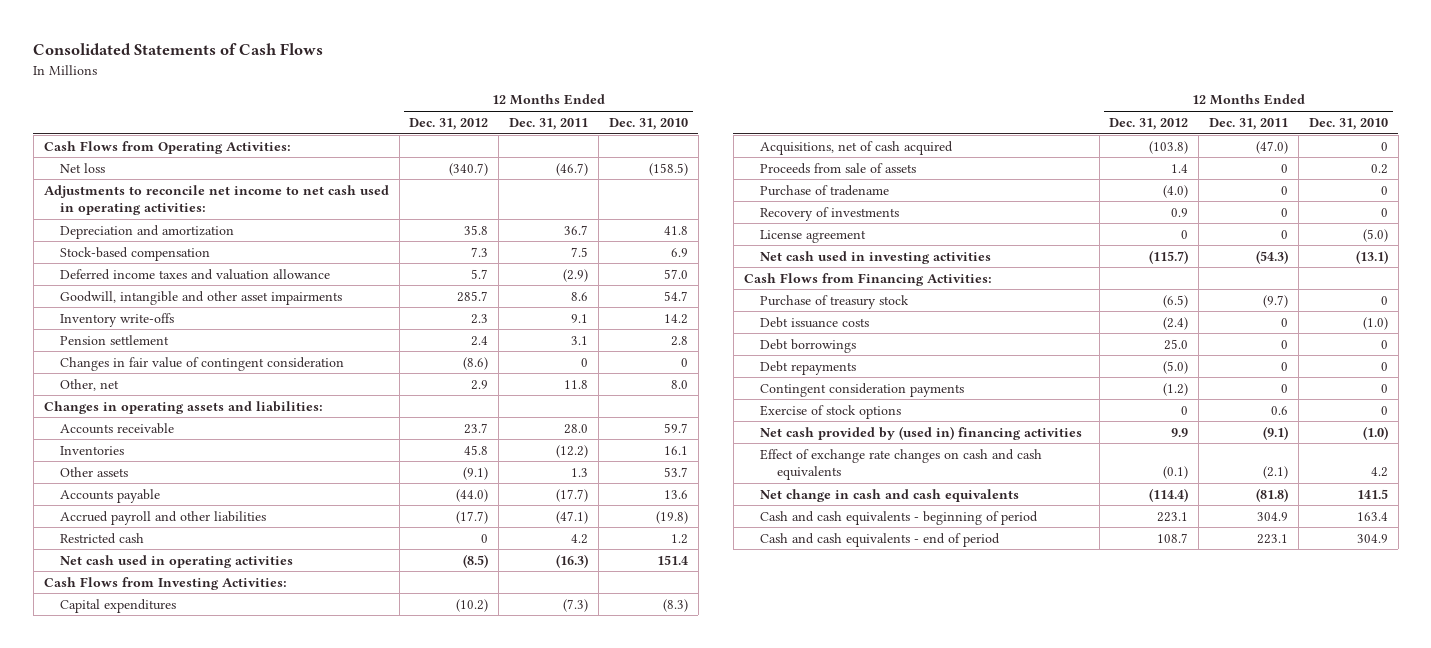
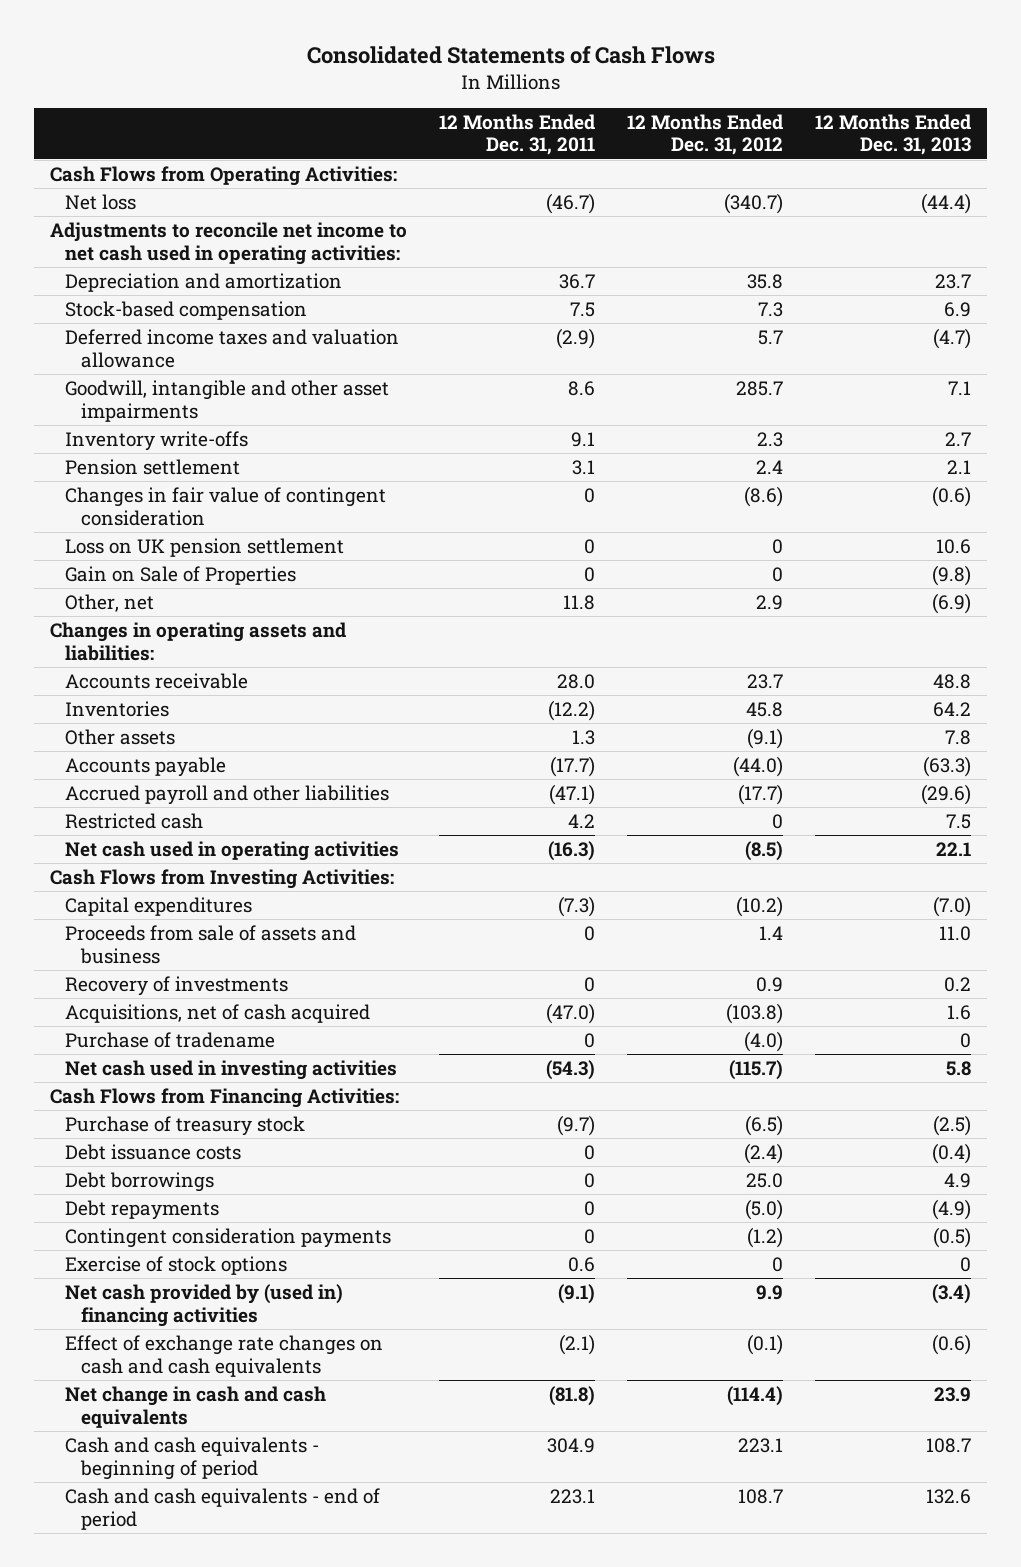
- | 12 Months Ended Dec. 31, 2012 | 12 Months Ended Dec. 31, 2011 | 12 Months Ended Dec. 31, 2010
+ | 12 Months Ended Dec. 31, 2011 | 12 Months Ended Dec. 31, 2012 | 12 Months Ended Dec. 31, 2013
+ Loss on UK pension settlement | 0 | 0 | 10.6
+ Gain on Sale of Properties | 0 | 0 | (9.8)
+ Proceeds from sale of assets and business | 0 | 1.4 | 11.0
moved up: Recovery of investments | 0 | 0.9 | 0.2
- Proceeds from sale of assets | 1.4 | 0 | 0.2
- License agreement | 0 | 0 | (5.0)

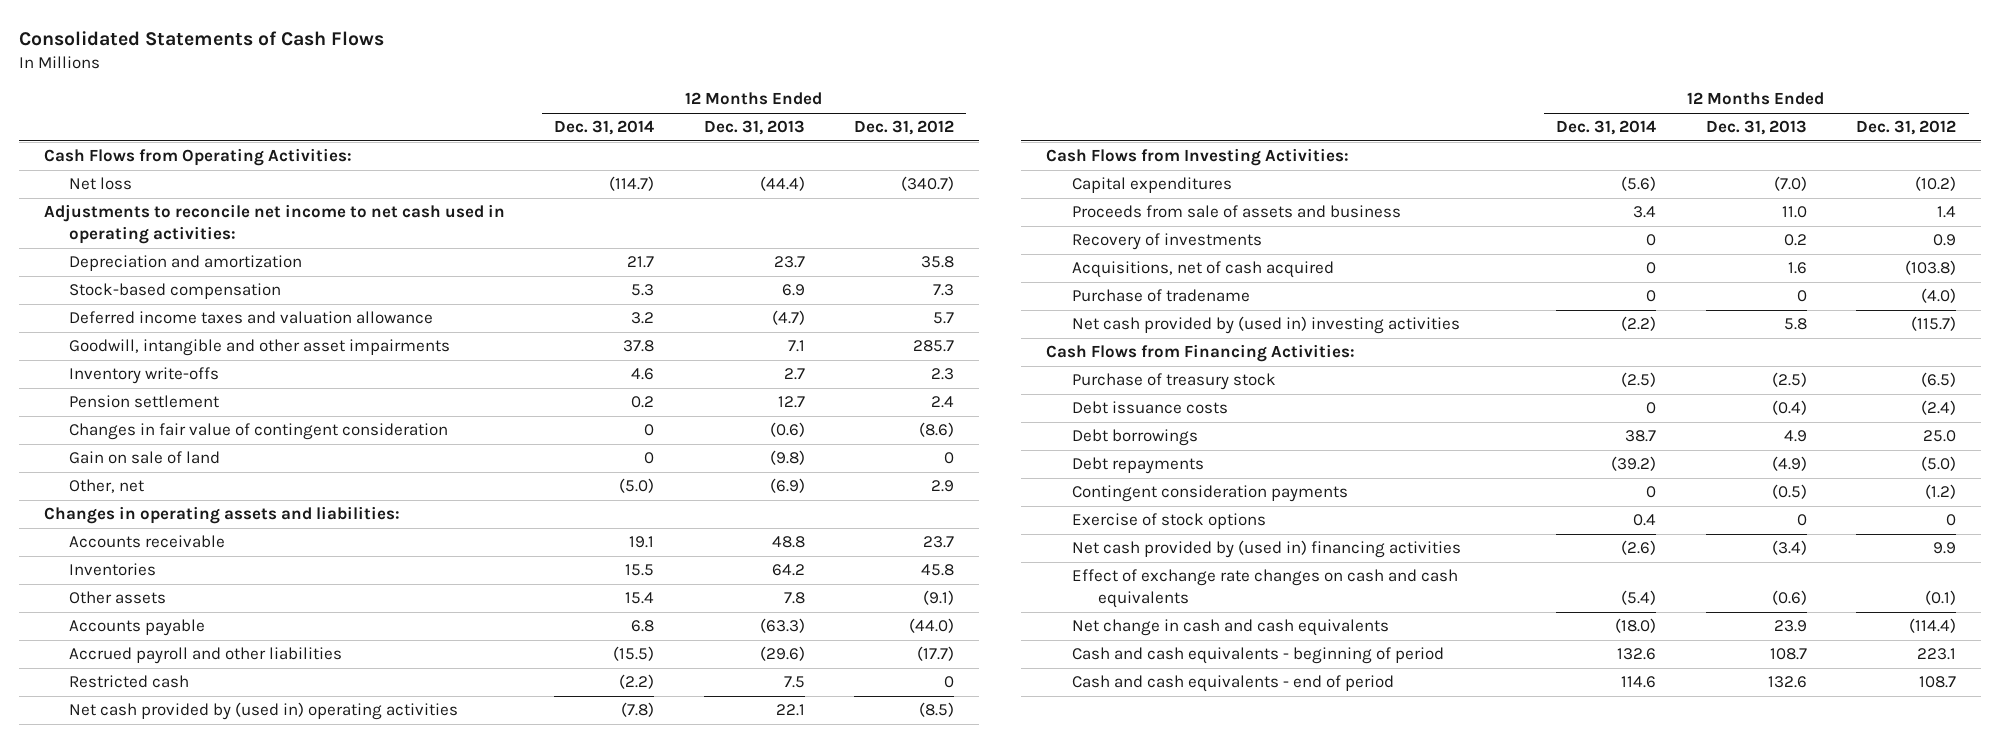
- | 12 Months Ended Dec. 31, 2011 | 12 Months Ended Dec. 31, 2012 | 12 Months Ended Dec. 31, 2013
+ | 12 Months Ended Dec. 31, 2014 | 12 Months Ended Dec. 31, 2013 | 12 Months Ended Dec. 31, 2012
- Pension settlement | 3.1 | 2.4 | 2.1
+ Pension settlement | 0.2 | 12.7 | 2.4
- Loss on UK pension settlement | 0 | 0 | 10.6
- Gain on Sale of Properties | 0 | 0 | (9.8)
+ Gain on sale of land | 0 | (9.8) | 0
- Net cash used in operating activities | (16.3) | (8.5) | 22.1
+ Net cash provided by (used in) operating activities | (7.8) | 22.1 | (8.5)
- Net cash used in investing activities | (54.3) | (115.7) | 5.8
+ Net cash provided by (used in) investing activities | (2.2) | 5.8 | (115.7)

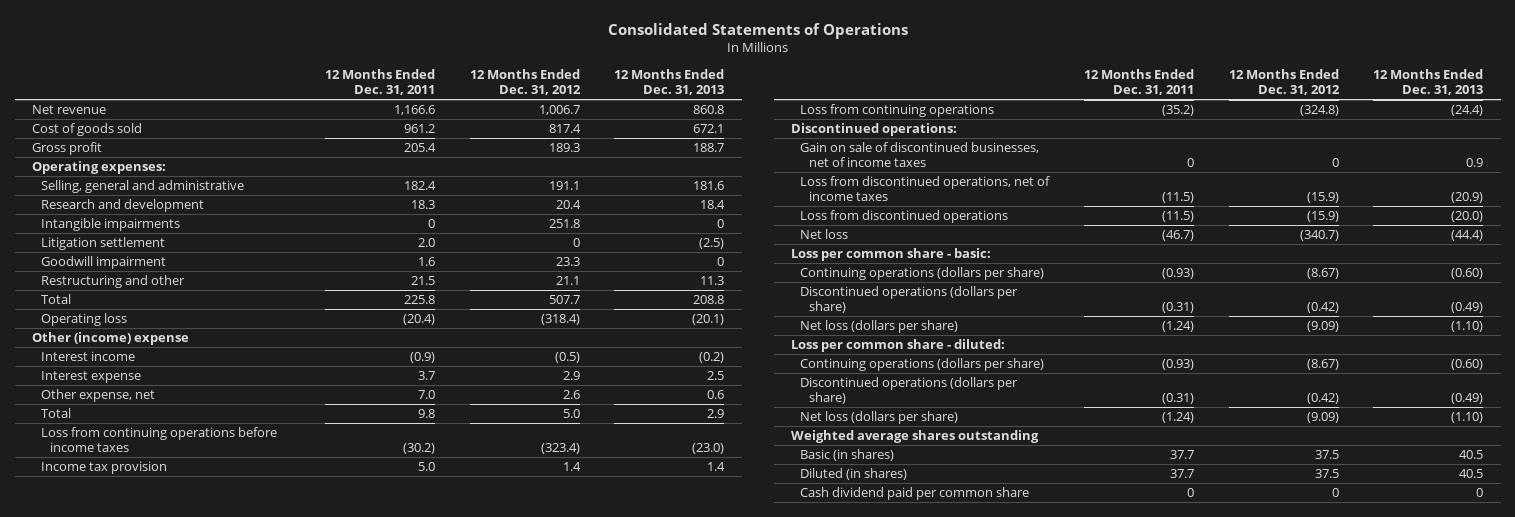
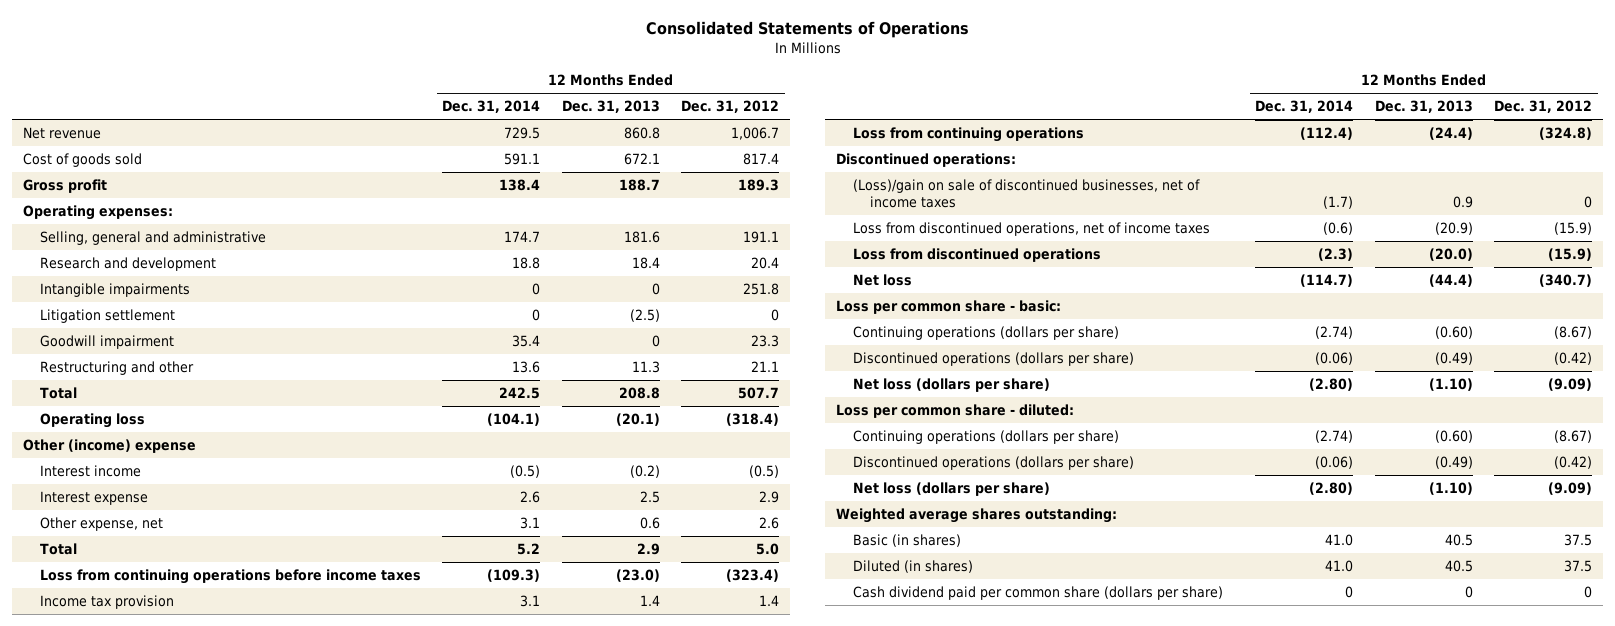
- | 12 Months Ended Dec. 31, 2011 | 12 Months Ended Dec. 31, 2012 | 12 Months Ended Dec. 31, 2013
+ | 12 Months Ended Dec. 31, 2014 | 12 Months Ended Dec. 31, 2013 | 12 Months Ended Dec. 31, 2012
- Gain on sale of discontinued businesses, net of income taxes | 0 | 0 | 0.9
+ (Loss)/gain on sale of discontinued businesses, net of income taxes | (1.7) | 0.9 | 0
- Weighted average shares outstanding
+ Weighted average shares outstanding:
- Cash dividend paid per common share | 0 | 0 | 0
+ Cash dividend paid per common share (dollars per share) | 0 | 0 | 0

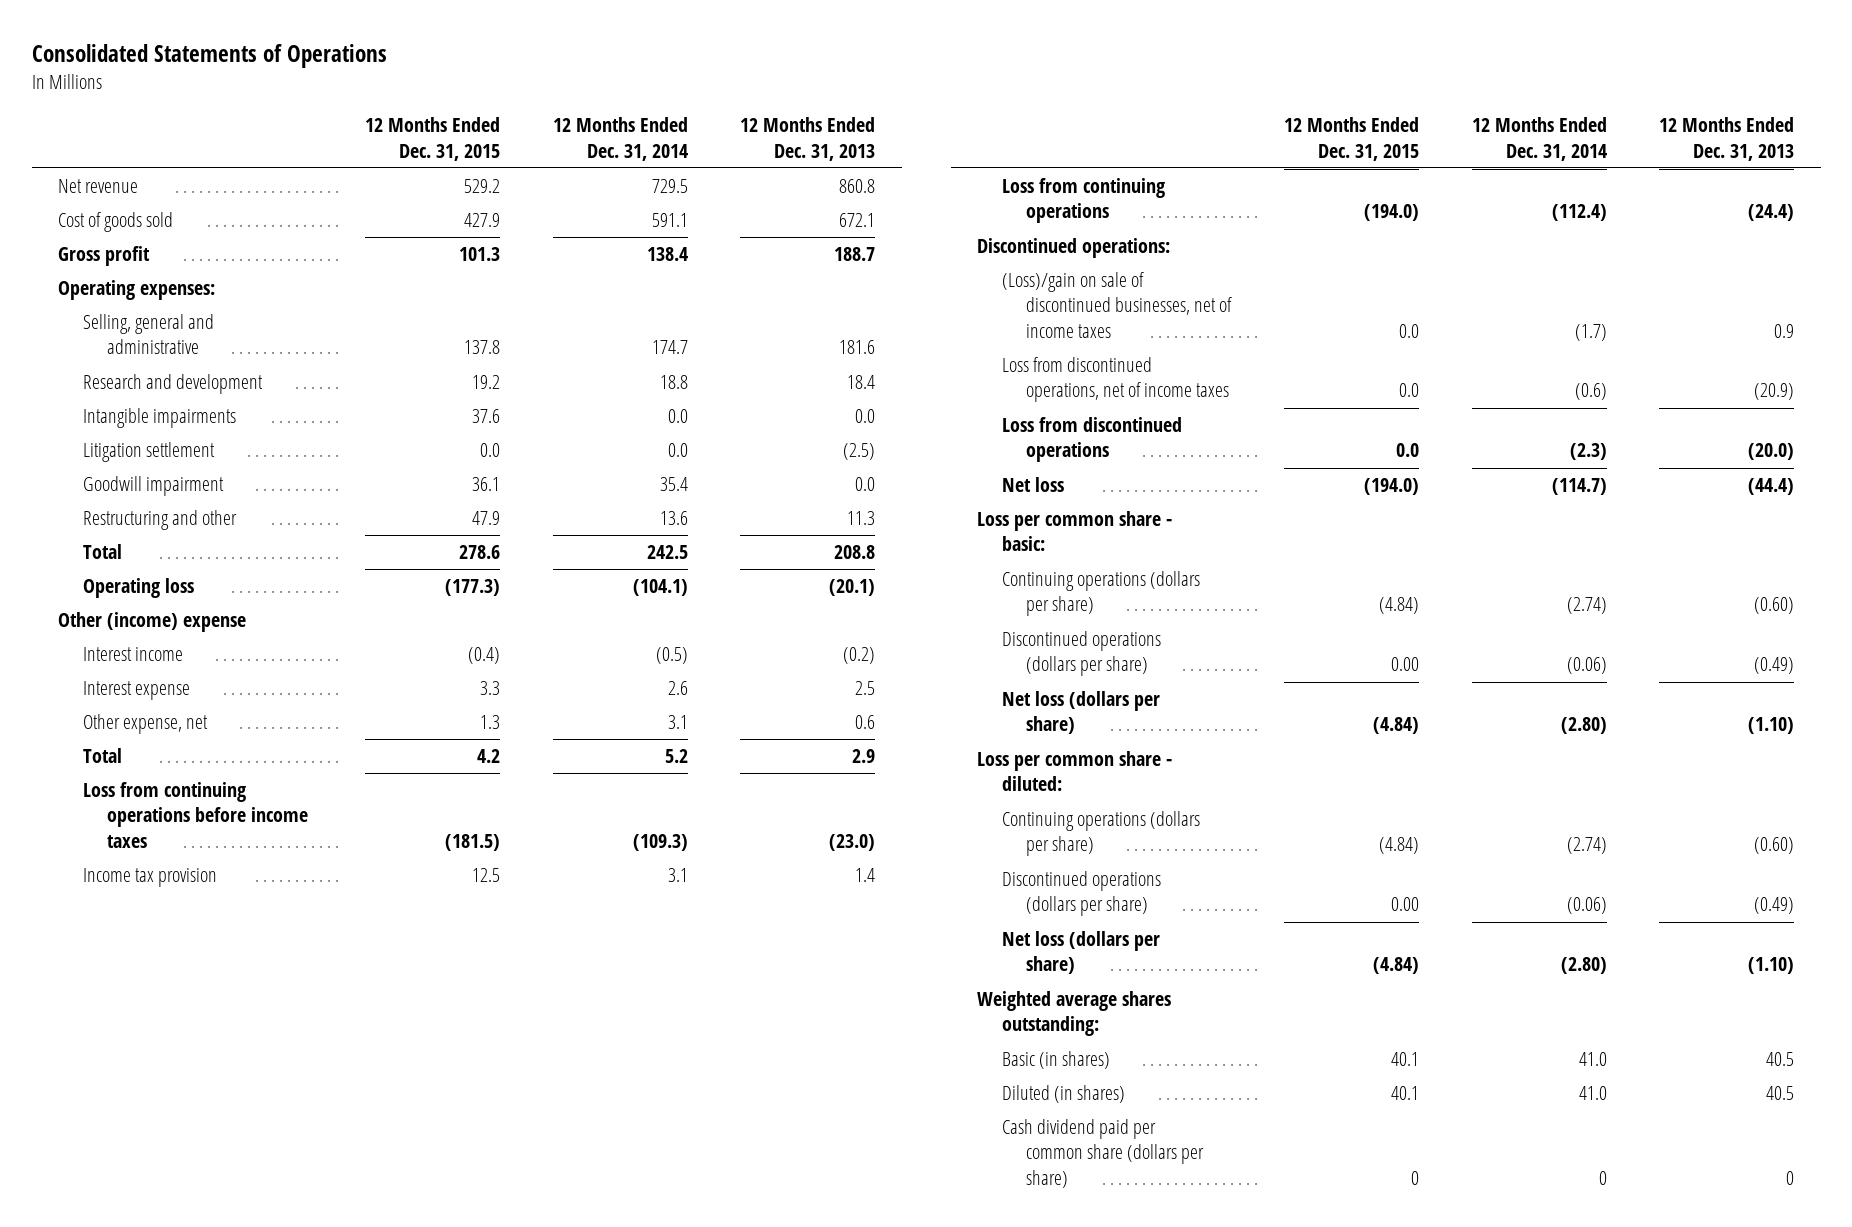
- | 12 Months Ended Dec. 31, 2014 | 12 Months Ended Dec. 31, 2013 | 12 Months Ended Dec. 31, 2012
+ | 12 Months Ended Dec. 31, 2015 | 12 Months Ended Dec. 31, 2014 | 12 Months Ended Dec. 31, 2013
- Intangible impairments | 0 | 0 | 251.8
- Litigation settlement | 0 | (2.5) | 0
- Goodwill impairment | 35.4 | 0 | 23.3
+ Intangible impairments | 37.6 | 0.0 | 0.0
+ Litigation settlement | 0.0 | 0.0 | (2.5)
+ Goodwill impairment | 36.1 | 35.4 | 0.0

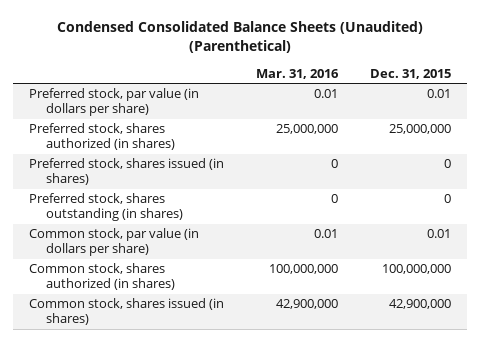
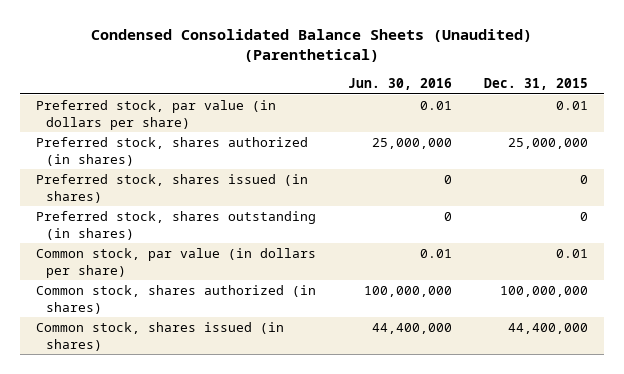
- | Mar. 31, 2016 | Dec. 31, 2015
+ | Jun. 30, 2016 | Dec. 31, 2015
- Common stock, shares issued (in shares) | 42,900,000 | 42,900,000
+ Common stock, shares issued (in shares) | 44,400,000 | 44,400,000

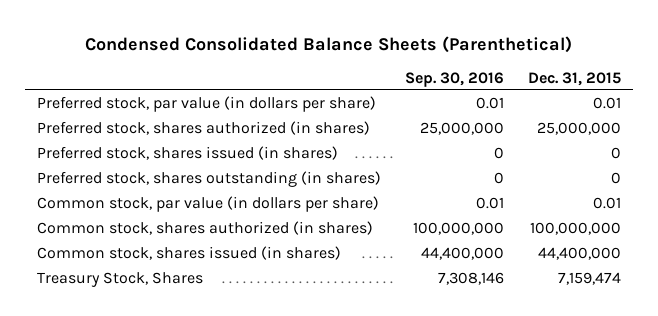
- Condensed Consolidated Balance Sheets (Unaudited) (Parenthetical)
+ Condensed Consolidated Balance Sheets (Parenthetical)
- | Jun. 30, 2016 | Dec. 31, 2015
+ | Sep. 30, 2016 | Dec. 31, 2015
+ Treasury Stock, Shares | 7,308,146 | 7,159,474

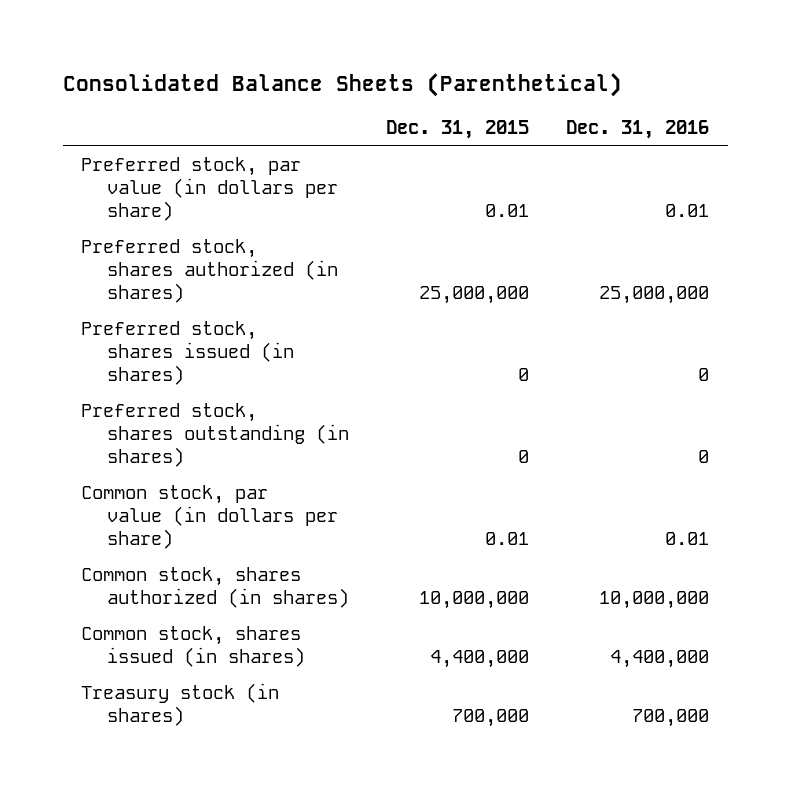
- Condensed Consolidated Balance Sheets (Parenthetical)
+ Consolidated Balance Sheets (Parenthetical)
- | Sep. 30, 2016 | Dec. 31, 2015
+ | Dec. 31, 2015 | Dec. 31, 2016
- Common stock, shares authorized (in shares) | 100,000,000 | 100,000,000
- Common stock, shares issued (in shares) | 44,400,000 | 44,400,000
- Treasury Stock, Shares | 7,308,146 | 7,159,474
+ Common stock, shares authorized (in shares) | 10,000,000 | 10,000,000
+ Common stock, shares issued (in shares) | 4,400,000 | 4,400,000
+ Treasury stock (in shares) | 700,000 | 700,000

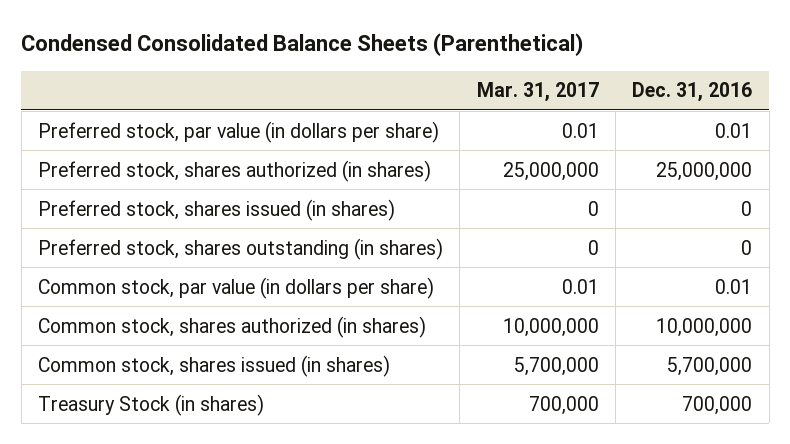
- Consolidated Balance Sheets (Parenthetical)
+ Condensed Consolidated Balance Sheets (Parenthetical)
- | Dec. 31, 2015 | Dec. 31, 2016
+ | Mar. 31, 2017 | Dec. 31, 2016
- Common stock, shares issued (in shares) | 4,400,000 | 4,400,000
- Treasury stock (in shares) | 700,000 | 700,000
+ Common stock, shares issued (in shares) | 5,700,000 | 5,700,000
+ Treasury Stock (in shares) | 700,000 | 700,000

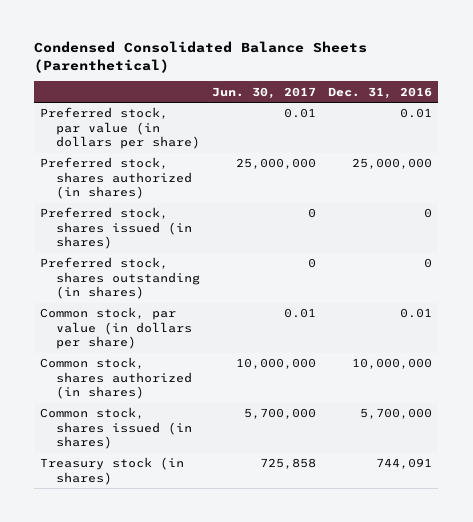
- | Mar. 31, 2017 | Dec. 31, 2016
+ | Jun. 30, 2017 | Dec. 31, 2016
- Treasury Stock (in shares) | 700,000 | 700,000
+ Treasury stock (in shares) | 725,858 | 744,091

